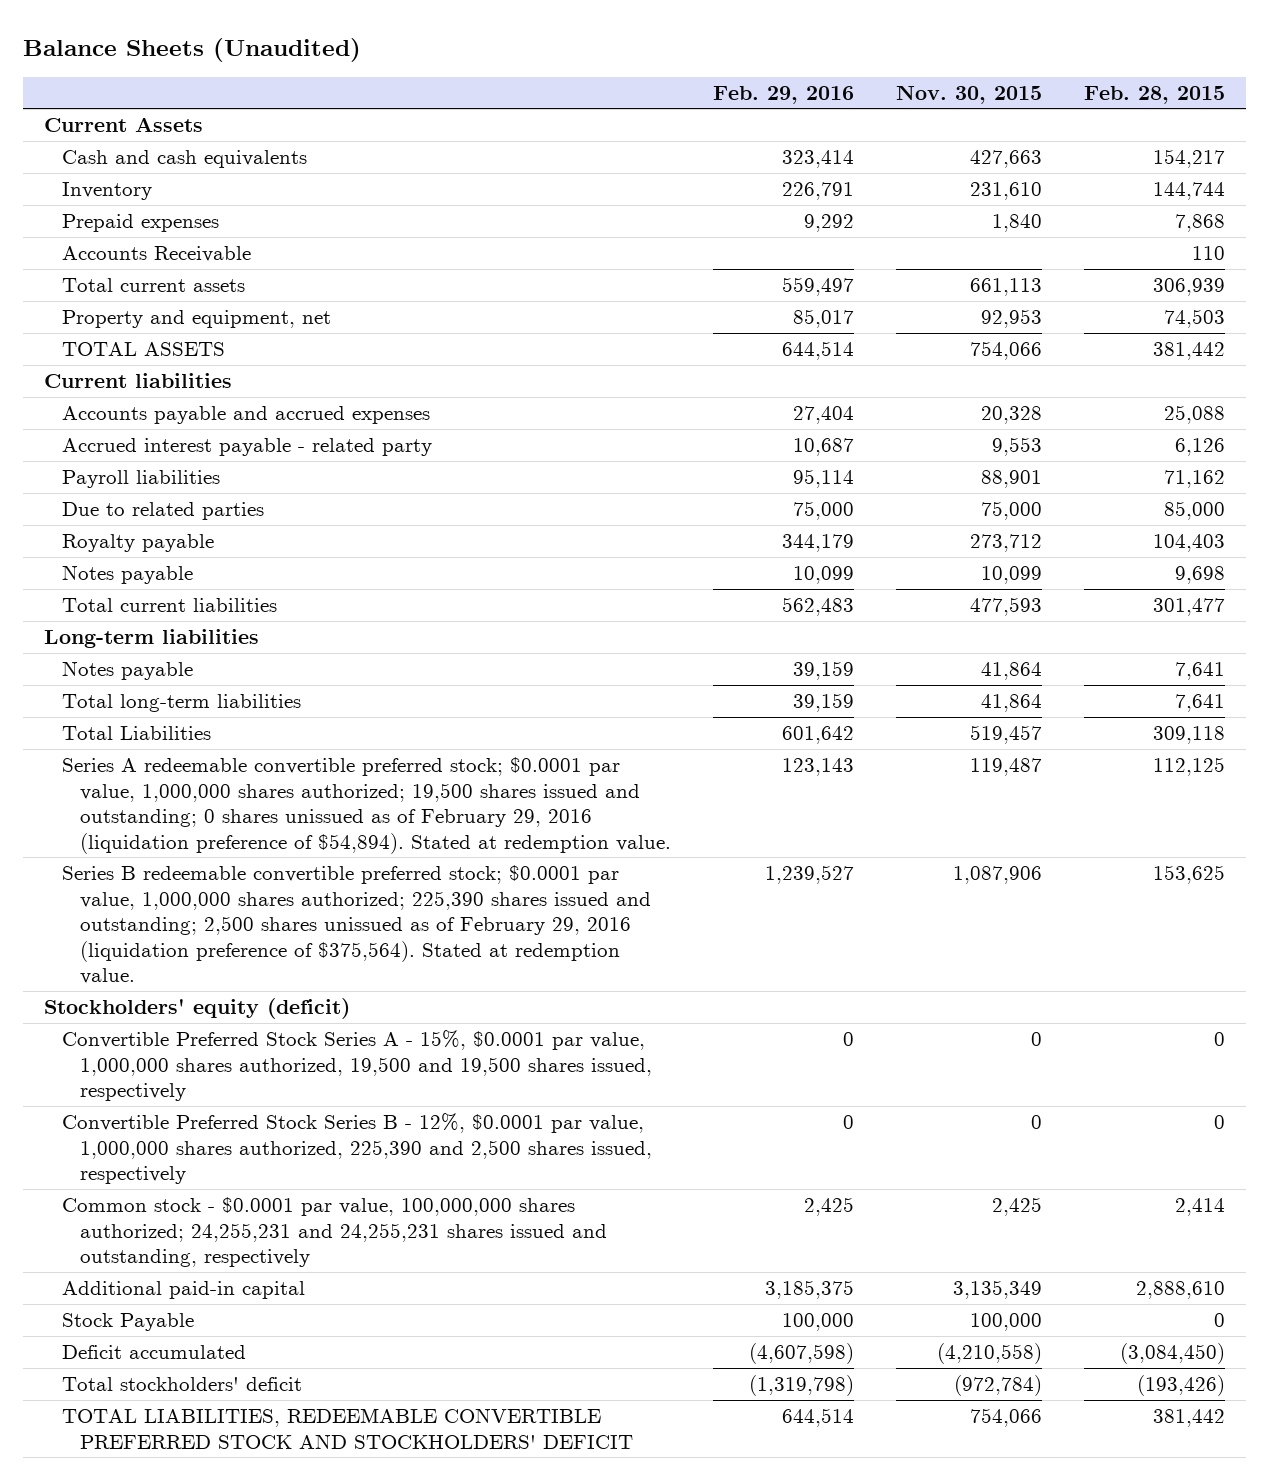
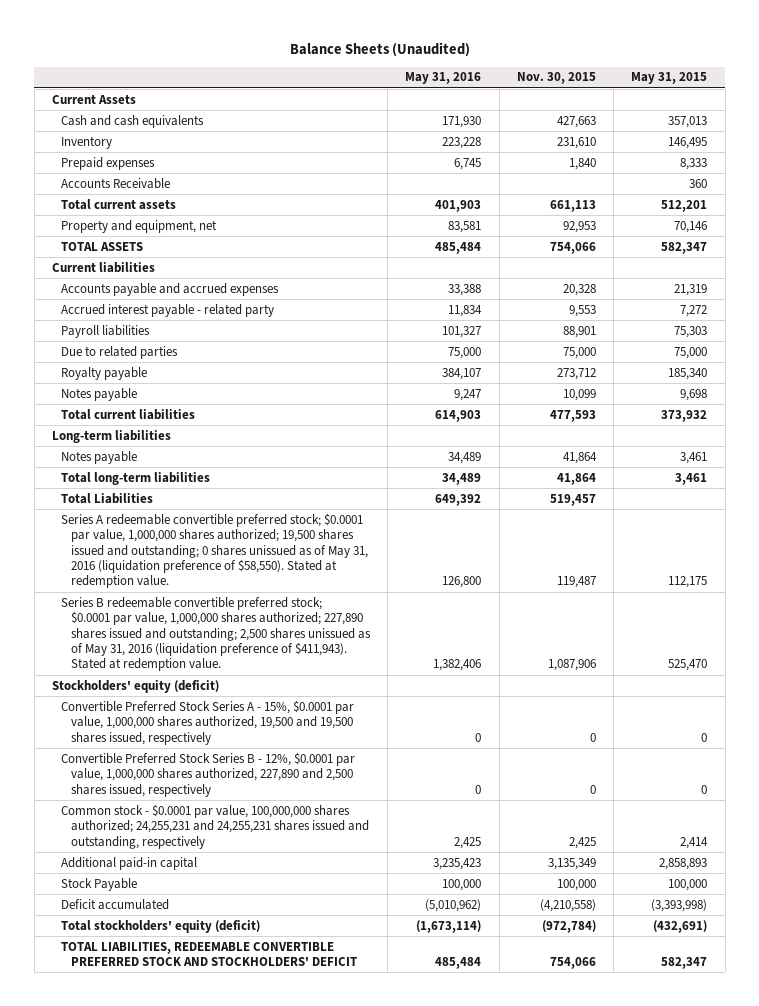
- | Feb. 29, 2016 | Nov. 30, 2015 | Feb. 28, 2015
+ | May 31, 2016 | Nov. 30, 2015 | May 31, 2015
- Series A redeemable convertible preferred stock; $0.0001 par value, 1,000,000 shares authorized; 19,500 shares issued and outstanding; 0 shares unissued as of February 29, 2016 (liquidation preference of $54,894). Stated at redemption value. | 123,143 | 119,487 | 112,125
- Series B redeemable convertible preferred stock; $0.0001 par value, 1,000,000 shares authorized; 225,390 shares issued and outstanding; 2,500 shares unissued as of February 29, 2016 (liquidation preference of $375,564). Stated at redemption value. | 1,239,527 | 1,087,906 | 153,625
+ Series A redeemable convertible preferred stock; $0.0001 par value, 1,000,000 shares authorized; 19,500 shares issued and outstanding; 0 shares unissued as of May 31, 2016 (liquidation preference of $58,550). Stated at redemption value. | 126,800 | 119,487 | 112,175
+ Series B redeemable convertible preferred stock; $0.0001 par value, 1,000,000 shares authorized; 227,890 shares issued and outstanding; 2,500 shares unissued as of May 31, 2016 (liquidation preference of $411,943). Stated at redemption value. | 1,382,406 | 1,087,906 | 525,470
- Convertible Preferred Stock Series B - 12%, $0.0001 par value, 1,000,000 shares authorized, 225,390 and 2,500 shares issued, respectively | 0 | 0 | 0
+ Convertible Preferred Stock Series B - 12%, $0.0001 par value, 1,000,000 shares authorized, 227,890 and 2,500 shares issued, respectively | 0 | 0 | 0
- Total stockholders' deficit | (1,319,798) | (972,784) | (193,426)
+ Total stockholders' equity (deficit) | (1,673,114) | (972,784) | (432,691)

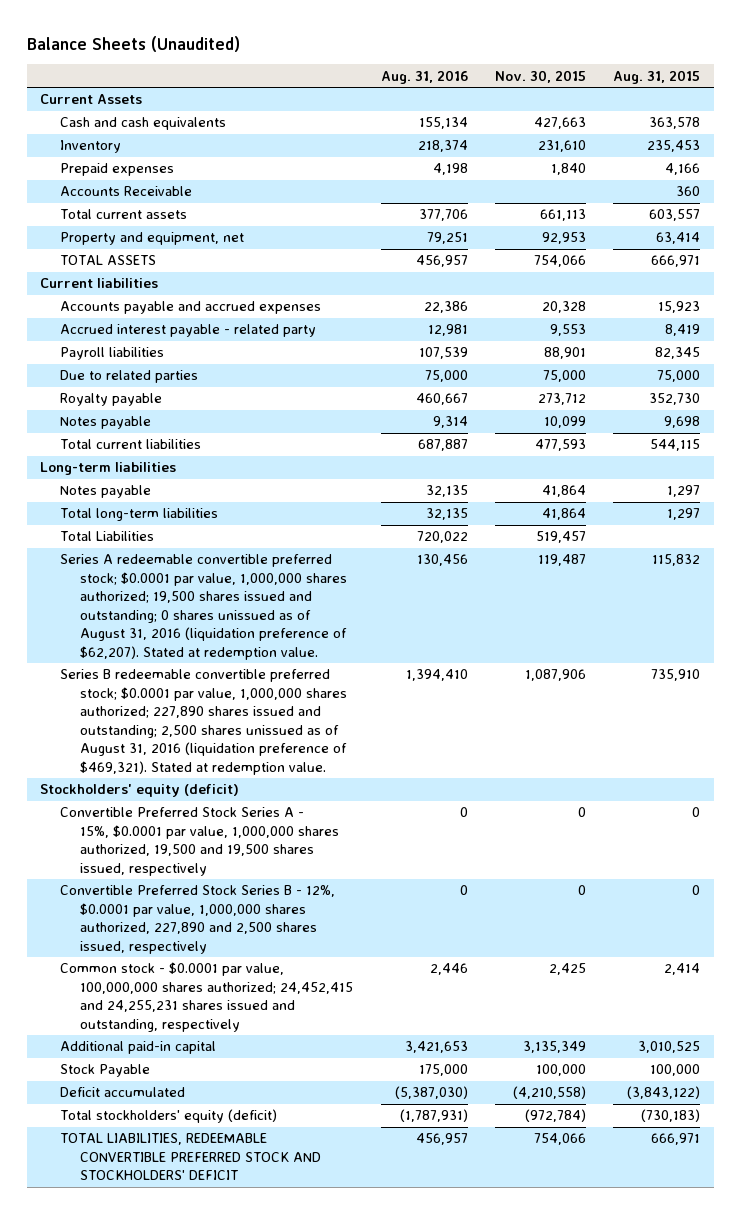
- | May 31, 2016 | Nov. 30, 2015 | May 31, 2015
+ | Aug. 31, 2016 | Nov. 30, 2015 | Aug. 31, 2015
- Series A redeemable convertible preferred stock; $0.0001 par value, 1,000,000 shares authorized; 19,500 shares issued and outstanding; 0 shares unissued as of May 31, 2016 (liquidation preference of $58,550). Stated at redemption value. | 126,800 | 119,487 | 112,175
- Series B redeemable convertible preferred stock; $0.0001 par value, 1,000,000 shares authorized; 227,890 shares issued and outstanding; 2,500 shares unissued as of May 31, 2016 (liquidation preference of $411,943). Stated at redemption value. | 1,382,406 | 1,087,906 | 525,470
+ Series A redeemable convertible preferred stock; $0.0001 par value, 1,000,000 shares authorized; 19,500 shares issued and outstanding; 0 shares unissued as of August 31, 2016 (liquidation preference of $62,207). Stated at redemption value. | 130,456 | 119,487 | 115,832
+ Series B redeemable convertible preferred stock; $0.0001 par value, 1,000,000 shares authorized; 227,890 shares issued and outstanding; 2,500 shares unissued as of August 31, 2016 (liquidation preference of $469,321). Stated at redemption value. | 1,394,410 | 1,087,906 | 735,910
- Common stock - $0.0001 par value, 100,000,000 shares authorized; 24,255,231 and 24,255,231 shares issued and outstanding, respectively | 2,425 | 2,425 | 2,414
+ Common stock - $0.0001 par value, 100,000,000 shares authorized; 24,452,415 and 24,255,231 shares issued and outstanding, respectively | 2,446 | 2,425 | 2,414

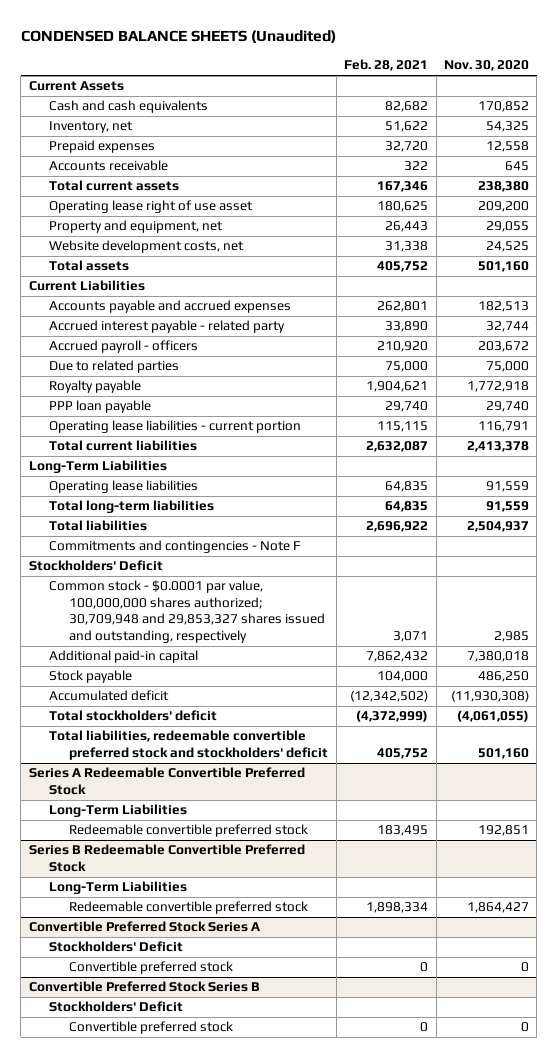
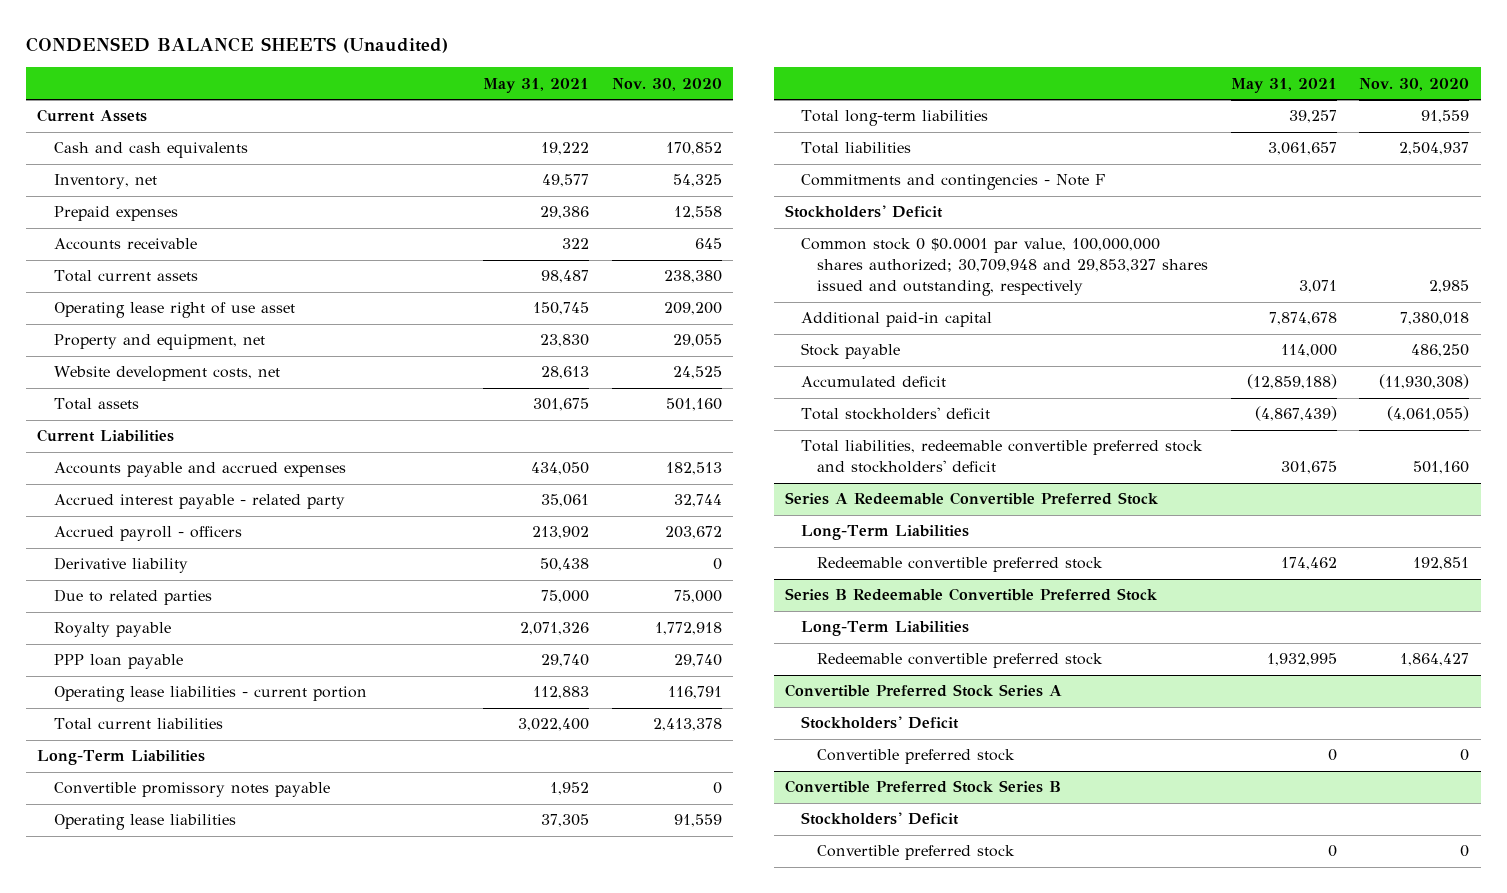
- | Feb. 28, 2021 | Nov. 30, 2020
+ | May 31, 2021 | Nov. 30, 2020
+ Derivative liability | 50,438 | 0
+ Convertible promissory notes payable | 1,952 | 0
- Common stock - $0.0001 par value, 100,000,000 shares authorized; 30,709,948 and 29,853,327 shares issued and outstanding, respectively | 3,071 | 2,985
+ Common stock 0 $0.0001 par value, 100,000,000 shares authorized; 30,709,948 and 29,853,327 shares issued and outstanding, respectively | 3,071 | 2,985

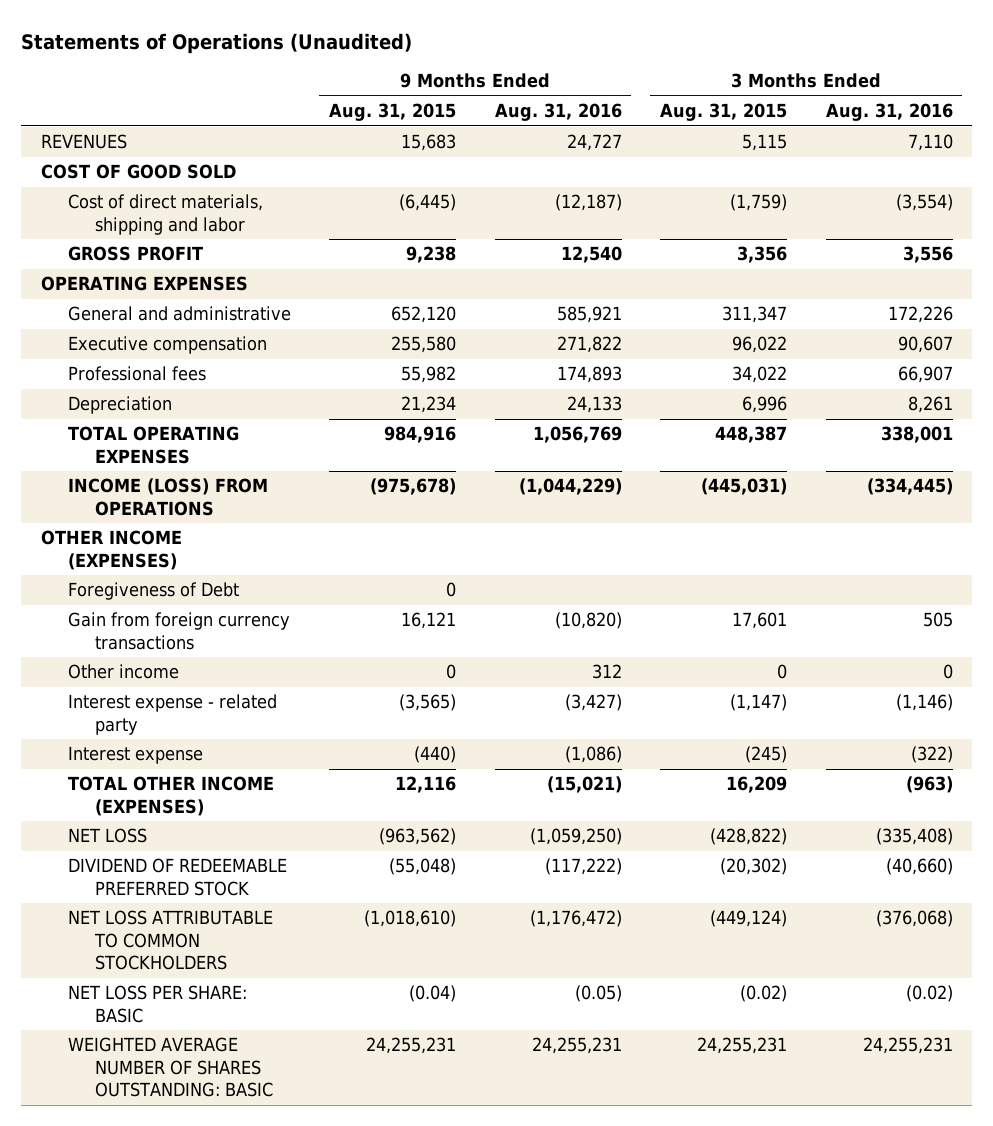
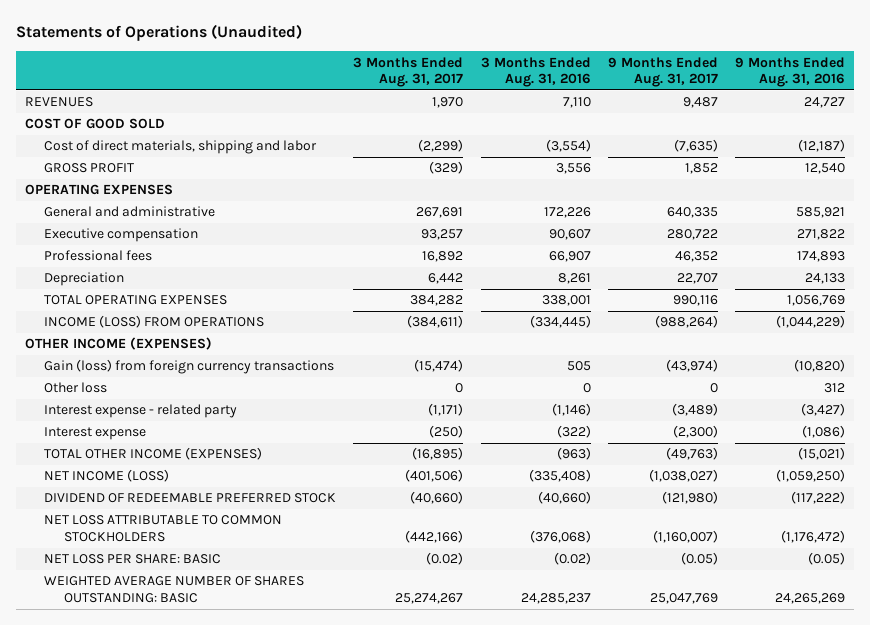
- | 9 Months Ended Aug. 31, 2015 | 9 Months Ended Aug. 31, 2016 | 3 Months Ended Aug. 31, 2015 | 3 Months Ended Aug. 31, 2016
+ | 3 Months Ended Aug. 31, 2017 | 3 Months Ended Aug. 31, 2016 | 9 Months Ended Aug. 31, 2017 | 9 Months Ended Aug. 31, 2016
- Foregiveness of Debt | 0 | | |
- Gain from foreign currency transactions | 16,121 | (10,820) | 17,601 | 505
- Other income | 0 | 312 | 0 | 0
+ Gain (loss) from foreign currency transactions | (15,474) | 505 | (43,974) | (10,820)
+ Other loss | 0 | 0 | 0 | 312
- NET LOSS | (963,562) | (1,059,250) | (428,822) | (335,408)
+ NET INCOME (LOSS) | (401,506) | (335,408) | (1,038,027) | (1,059,250)
- WEIGHTED AVERAGE NUMBER OF SHARES OUTSTANDING: BASIC | 24,255,231 | 24,255,231 | 24,255,231 | 24,255,231
+ WEIGHTED AVERAGE NUMBER OF SHARES OUTSTANDING: BASIC | 25,274,267 | 24,285,237 | 25,047,769 | 24,265,269

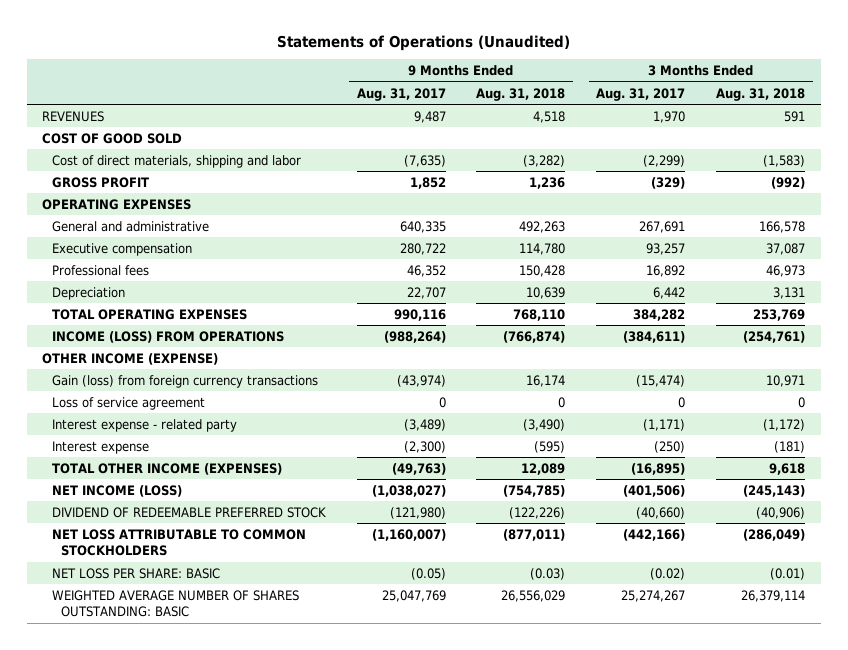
- | 3 Months Ended Aug. 31, 2017 | 3 Months Ended Aug. 31, 2016 | 9 Months Ended Aug. 31, 2017 | 9 Months Ended Aug. 31, 2016
+ | 9 Months Ended Aug. 31, 2017 | 9 Months Ended Aug. 31, 2018 | 3 Months Ended Aug. 31, 2017 | 3 Months Ended Aug. 31, 2018
- OTHER INCOME (EXPENSES)
+ OTHER INCOME (EXPENSE)
- Other loss | 0 | 0 | 0 | 312
+ Loss of service agreement | 0 | 0 | 0 | 0

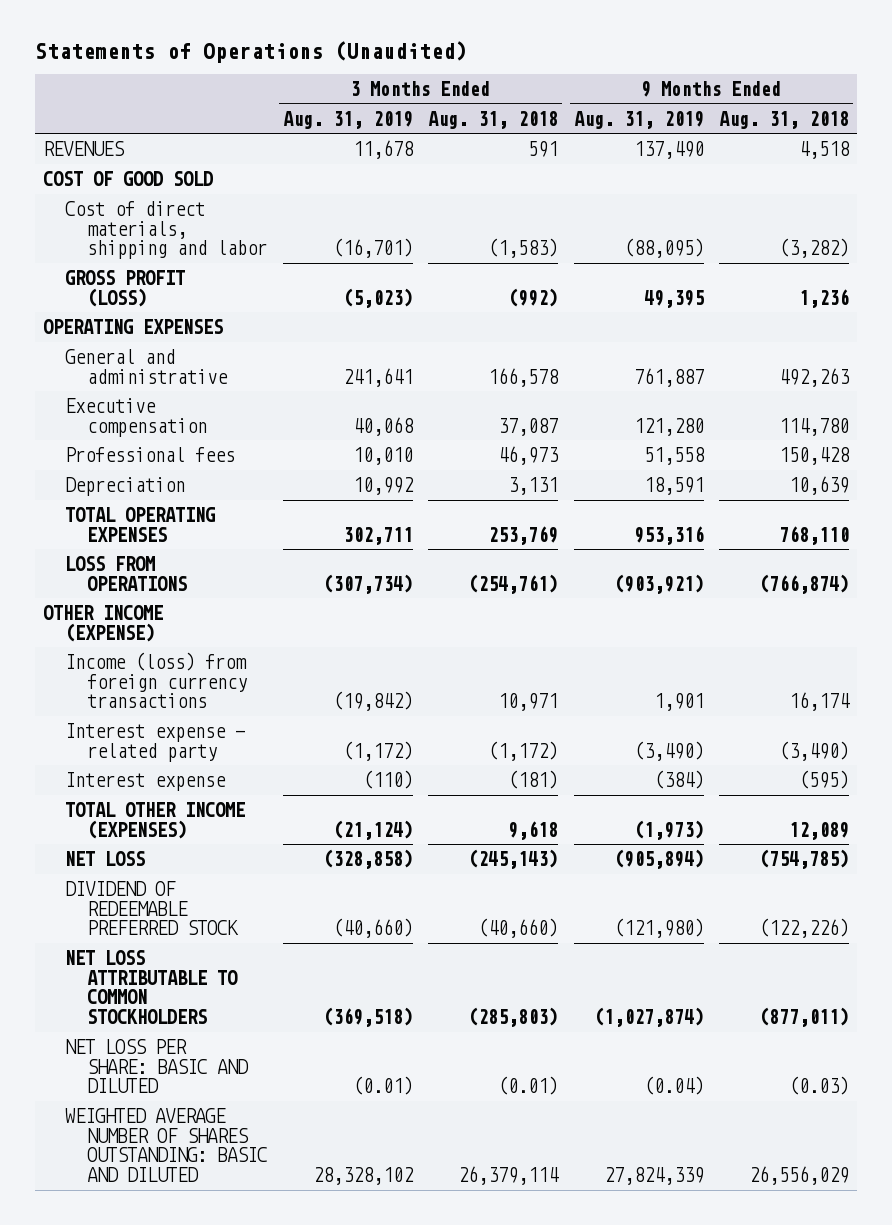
- | 9 Months Ended Aug. 31, 2017 | 9 Months Ended Aug. 31, 2018 | 3 Months Ended Aug. 31, 2017 | 3 Months Ended Aug. 31, 2018
+ | 3 Months Ended Aug. 31, 2019 | 3 Months Ended Aug. 31, 2018 | 9 Months Ended Aug. 31, 2019 | 9 Months Ended Aug. 31, 2018
- GROSS PROFIT | 1,852 | 1,236 | (329) | (992)
+ GROSS PROFIT (LOSS) | (5,023) | (992) | 49,395 | 1,236
- INCOME (LOSS) FROM OPERATIONS | (988,264) | (766,874) | (384,611) | (254,761)
+ LOSS FROM OPERATIONS | (307,734) | (254,761) | (903,921) | (766,874)
- Gain (loss) from foreign currency transactions | (43,974) | 16,174 | (15,474) | 10,971
- Loss of service agreement | 0 | 0 | 0 | 0
+ Income (loss) from foreign currency transactions | (19,842) | 10,971 | 1,901 | 16,174
- NET INCOME (LOSS) | (1,038,027) | (754,785) | (401,506) | (245,143)
- DIVIDEND OF REDEEMABLE PREFERRED STOCK | (121,980) | (122,226) | (40,660) | (40,906)
- NET LOSS ATTRIBUTABLE TO COMMON STOCKHOLDERS | (1,160,007) | (877,011) | (442,166) | (286,049)
- NET LOSS PER SHARE: BASIC | (0.05) | (0.03) | (0.02) | (0.01)
- WEIGHTED AVERAGE NUMBER OF SHARES OUTSTANDING: BASIC | 25,047,769 | 26,556,029 | 25,274,267 | 26,379,114
+ NET LOSS | (328,858) | (245,143) | (905,894) | (754,785)
+ DIVIDEND OF REDEEMABLE PREFERRED STOCK | (40,660) | (40,660) | (121,980) | (122,226)
+ NET LOSS ATTRIBUTABLE TO COMMON STOCKHOLDERS | (369,518) | (285,803) | (1,027,874) | (877,011)
+ NET LOSS PER SHARE: BASIC AND DILUTED | (0.01) | (0.01) | (0.04) | (0.03)
+ WEIGHTED AVERAGE NUMBER OF SHARES OUTSTANDING: BASIC AND DILUTED | 28,328,102 | 26,379,114 | 27,824,339 | 26,556,029

